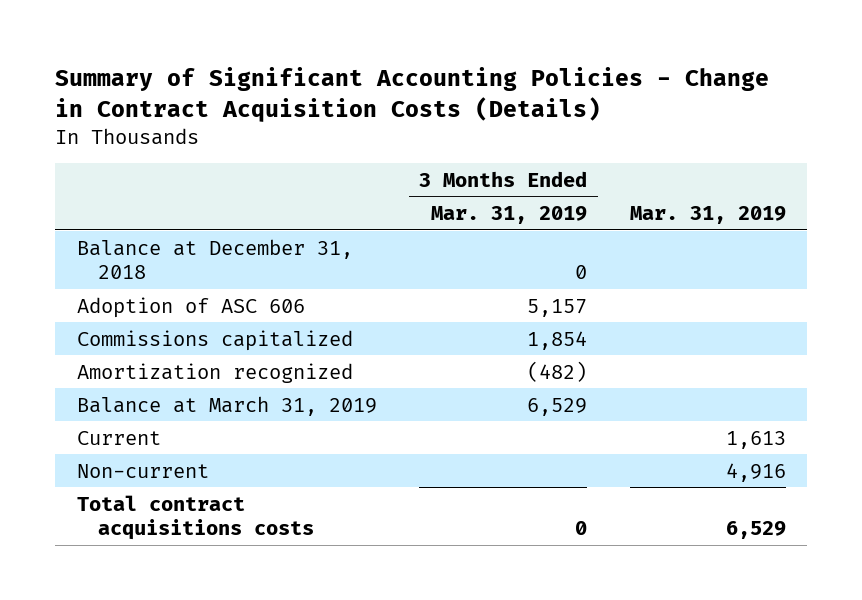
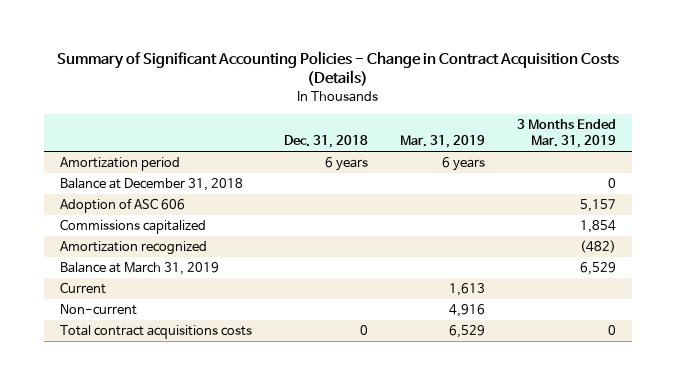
- | 3 Months Ended Mar. 31, 2019 | Mar. 31, 2019
+ | Dec. 31, 2018 | Mar. 31, 2019 | 3 Months Ended Mar. 31, 2019
+ Amortization period | 6 years | 6 years |

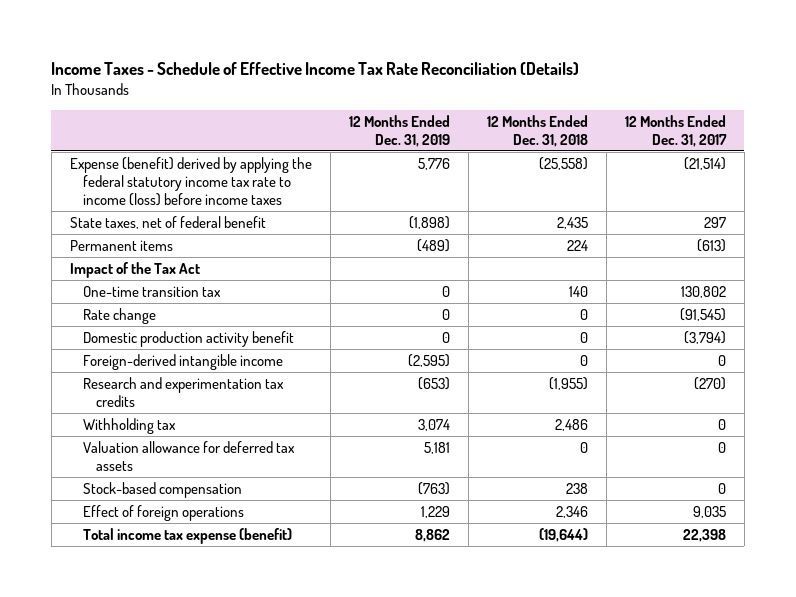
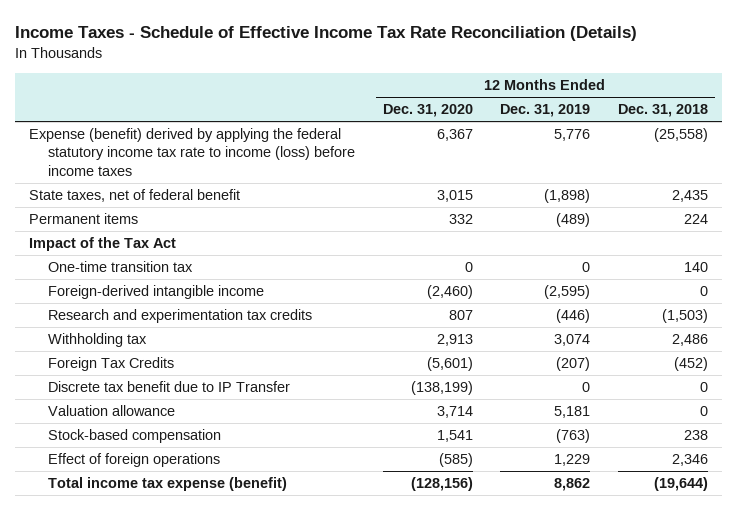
- | 12 Months Ended Dec. 31, 2019 | 12 Months Ended Dec. 31, 2018 | 12 Months Ended Dec. 31, 2017
+ | 12 Months Ended Dec. 31, 2020 | 12 Months Ended Dec. 31, 2019 | 12 Months Ended Dec. 31, 2018
- Rate change | 0 | 0 | (91,545)
- Domestic production activity benefit | 0 | 0 | (3,794)
- Research and experimentation tax credits | (653) | (1,955) | (270)
+ Research and experimentation tax credits | 807 | (446) | (1,503)
- Valuation allowance for deferred tax assets | 5,181 | 0 | 0
+ Foreign Tax Credits | (5,601) | (207) | (452)
+ Discrete tax benefit due to IP Transfer | (138,199) | 0 | 0
+ Valuation allowance | 3,714 | 5,181 | 0

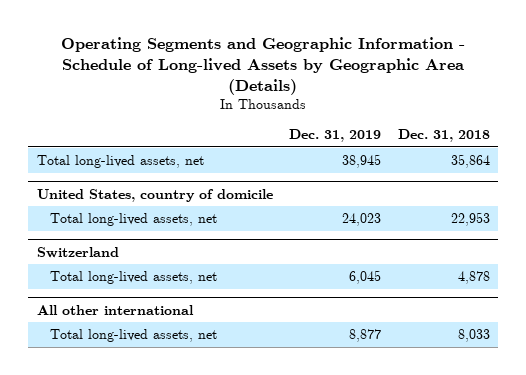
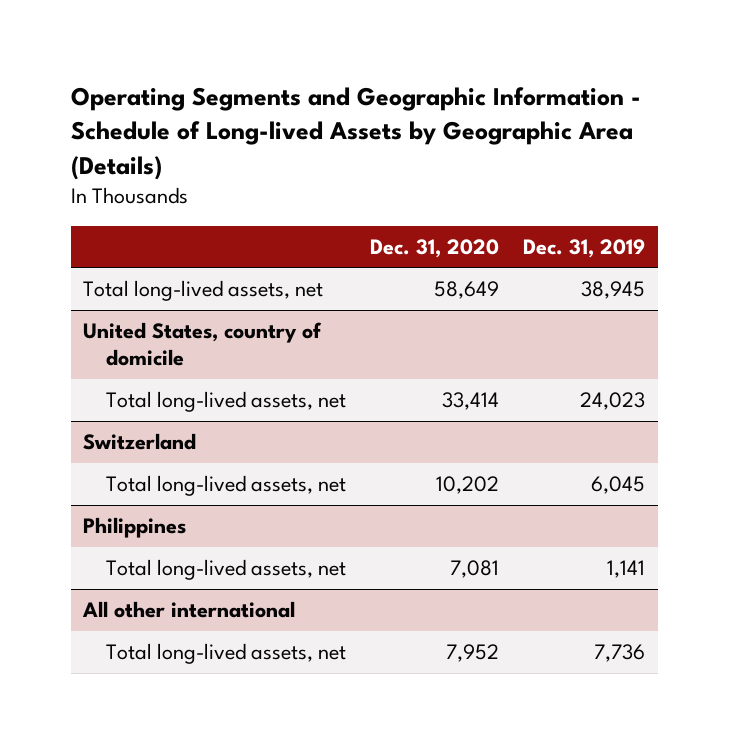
- | Dec. 31, 2019 | Dec. 31, 2018
+ | Dec. 31, 2020 | Dec. 31, 2019
+ Philippines
+ Total long-lived assets, net | 7,081 | 1,141
@ All other international
- Total long-lived assets, net | 8,877 | 8,033
+ Total long-lived assets, net | 7,952 | 7,736

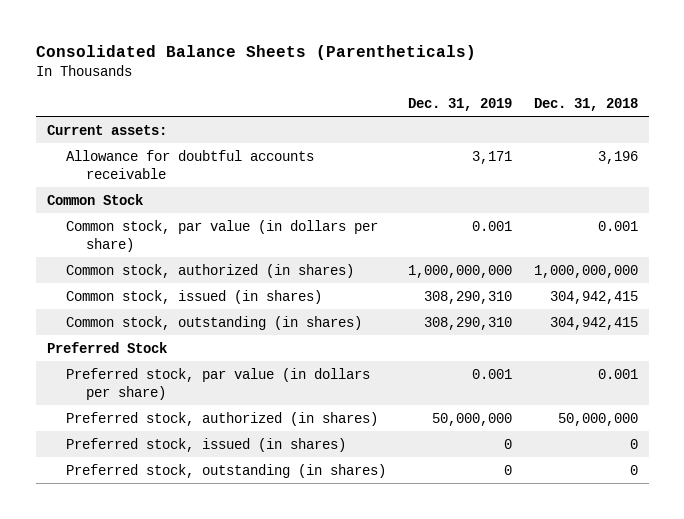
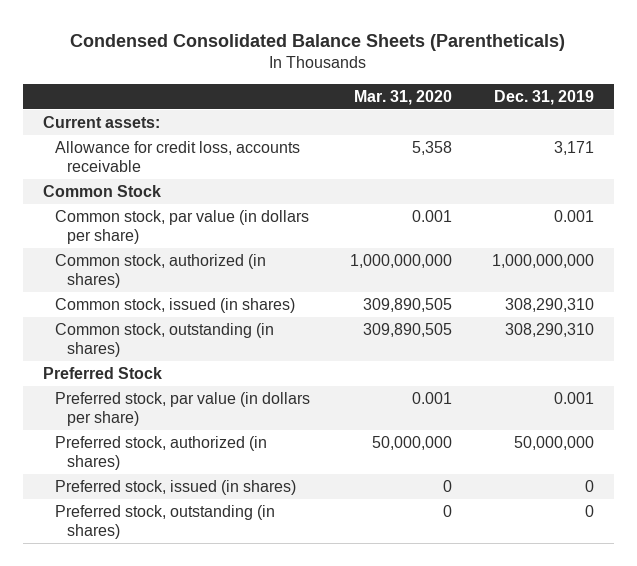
- Consolidated Balance Sheets (Parentheticals)
+ Condensed Consolidated Balance Sheets (Parentheticals)
- | Dec. 31, 2019 | Dec. 31, 2018
+ | Mar. 31, 2020 | Dec. 31, 2019
- Allowance for doubtful accounts receivable | 3,171 | 3,196
+ Allowance for credit loss, accounts receivable | 5,358 | 3,171

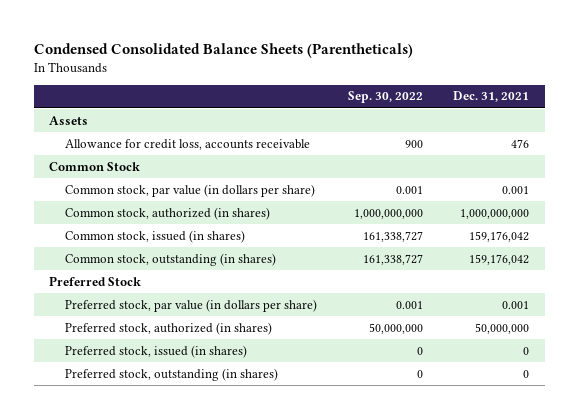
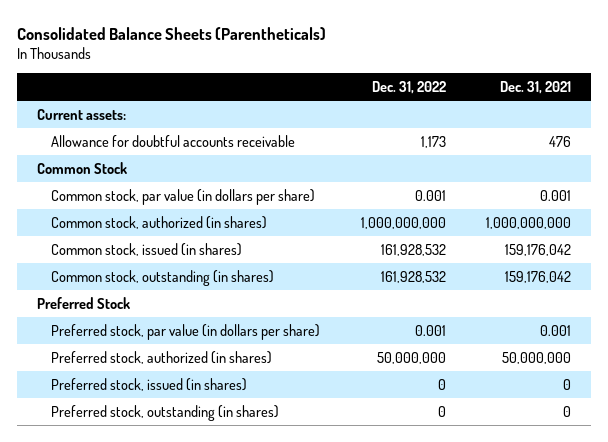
- Condensed Consolidated Balance Sheets (Parentheticals)
+ Consolidated Balance Sheets (Parentheticals)
- | Sep. 30, 2022 | Dec. 31, 2021
+ | Dec. 31, 2022 | Dec. 31, 2021
- Assets
- Allowance for credit loss, accounts receivable | 900 | 476
+ Current assets:
+ Allowance for doubtful accounts receivable | 1,173 | 476

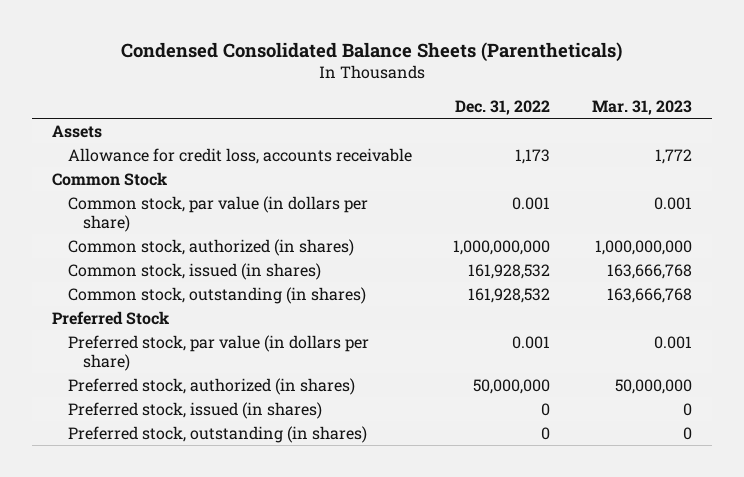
- Consolidated Balance Sheets (Parentheticals)
+ Condensed Consolidated Balance Sheets (Parentheticals)
- | Dec. 31, 2022 | Dec. 31, 2021
+ | Dec. 31, 2022 | Mar. 31, 2023
- Current assets:
- Allowance for doubtful accounts receivable | 1,173 | 476
+ Assets
+ Allowance for credit loss, accounts receivable | 1,173 | 1,772

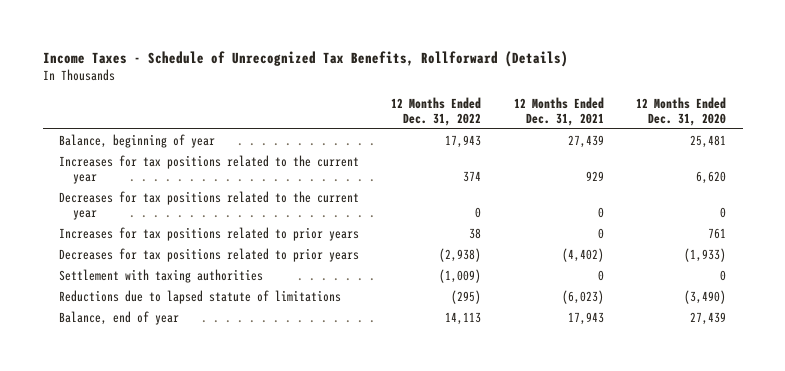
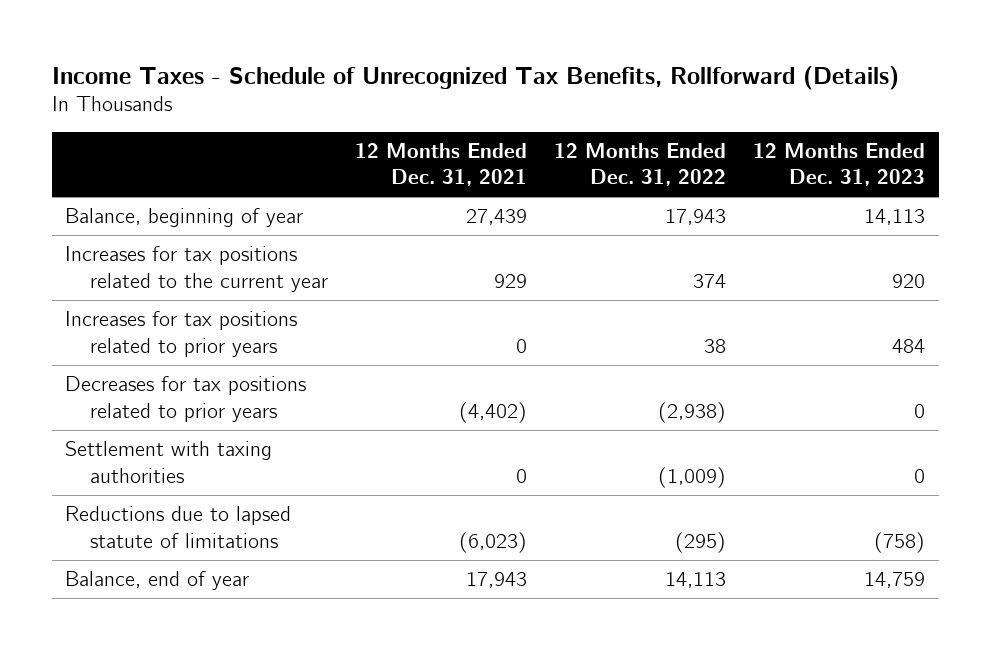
- | 12 Months Ended Dec. 31, 2022 | 12 Months Ended Dec. 31, 2021 | 12 Months Ended Dec. 31, 2020
+ | 12 Months Ended Dec. 31, 2021 | 12 Months Ended Dec. 31, 2022 | 12 Months Ended Dec. 31, 2023
- Decreases for tax positions related to the current year | 0 | 0 | 0

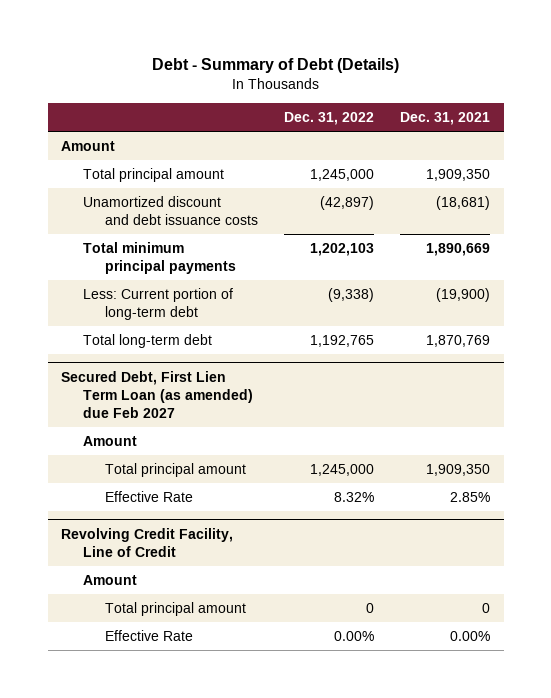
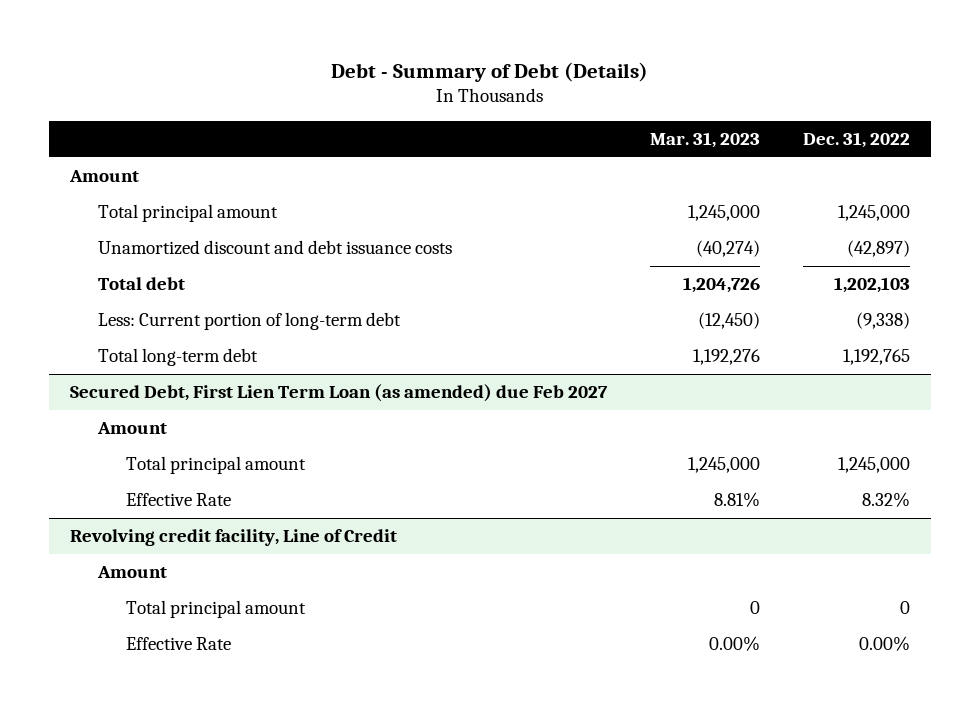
- | Dec. 31, 2022 | Dec. 31, 2021
+ | Mar. 31, 2023 | Dec. 31, 2022
- Total minimum principal payments | 1,202,103 | 1,890,669
+ Total debt | 1,204,726 | 1,202,103
- Revolving Credit Facility, Line of Credit
+ Revolving credit facility, Line of Credit

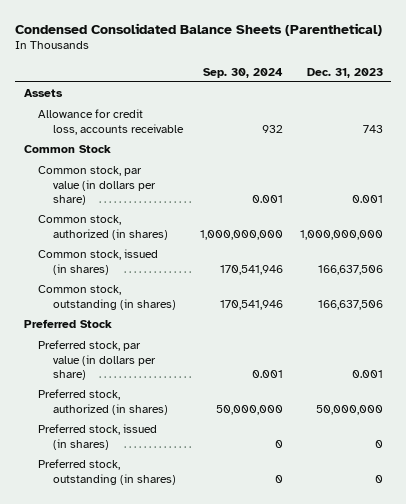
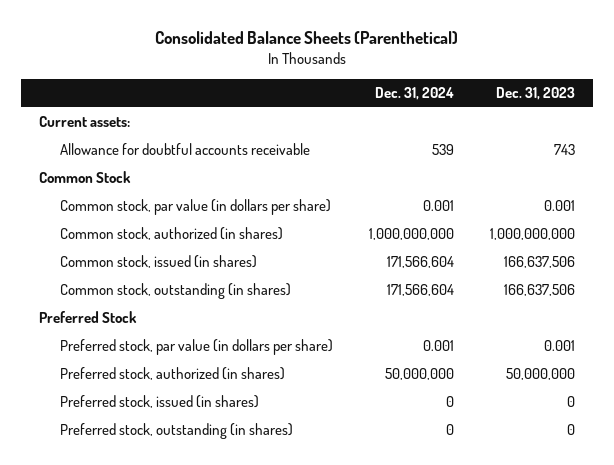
- Condensed Consolidated Balance Sheets (Parenthetical)
+ Consolidated Balance Sheets (Parenthetical)
- | Sep. 30, 2024 | Dec. 31, 2023
+ | Dec. 31, 2024 | Dec. 31, 2023
- Assets
- Allowance for credit loss, accounts receivable | 932 | 743
+ Current assets:
+ Allowance for doubtful accounts receivable | 539 | 743

